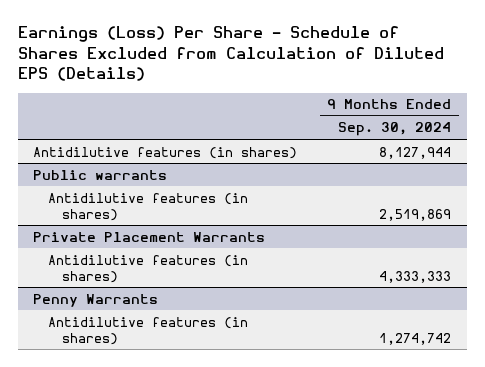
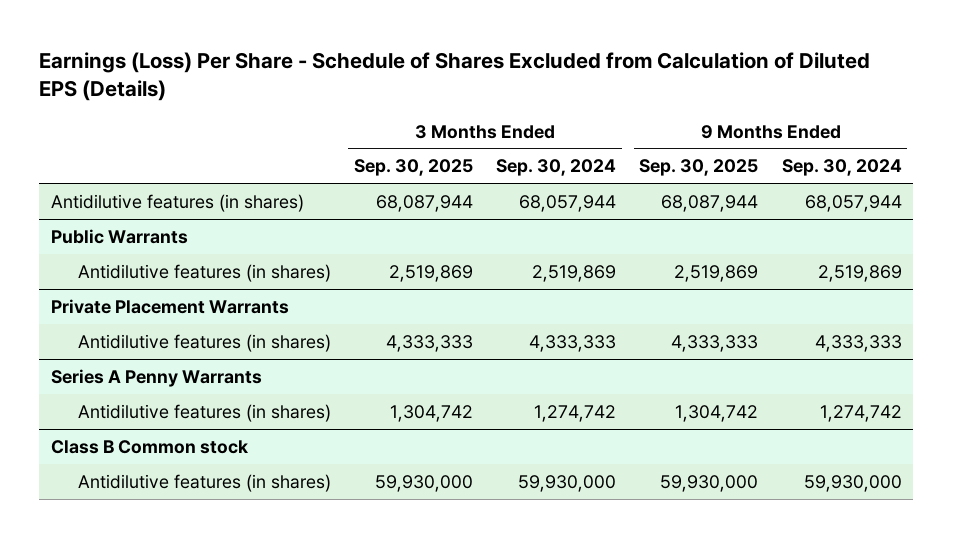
- | 9 Months Ended Sep. 30, 2024
+ | 3 Months Ended Sep. 30, 2025 | 3 Months Ended Sep. 30, 2024 | 9 Months Ended Sep. 30, 2025 | 9 Months Ended Sep. 30, 2024
- Antidilutive features (in shares) | 8,127,944
- Public warrants
+ Antidilutive features (in shares) | 68,087,944 | 68,057,944 | 68,087,944 | 68,057,944
+ Public Warrants
- Penny Warrants
+ Series A Penny Warrants
+ Class B Common stock
+ Antidilutive features (in shares) | 59,930,000 | 59,930,000 | 59,930,000 | 59,930,000

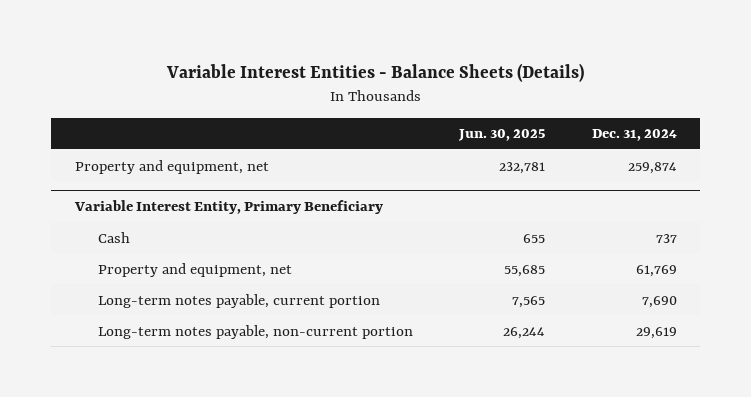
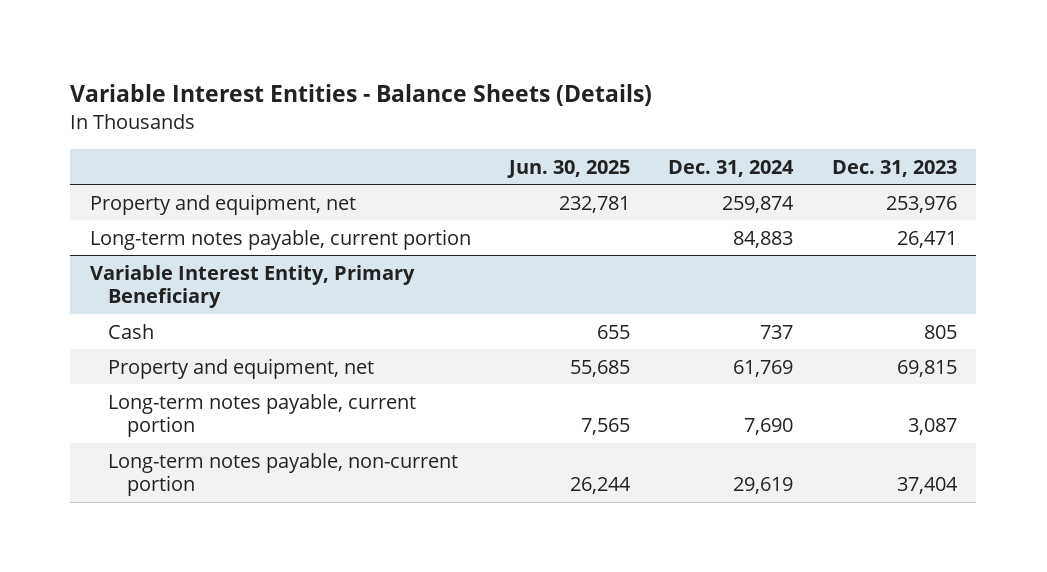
- | Jun. 30, 2025 | Dec. 31, 2024
+ | Jun. 30, 2025 | Dec. 31, 2024 | Dec. 31, 2023
+ Long-term notes payable, current portion | | 84,883 | 26,471

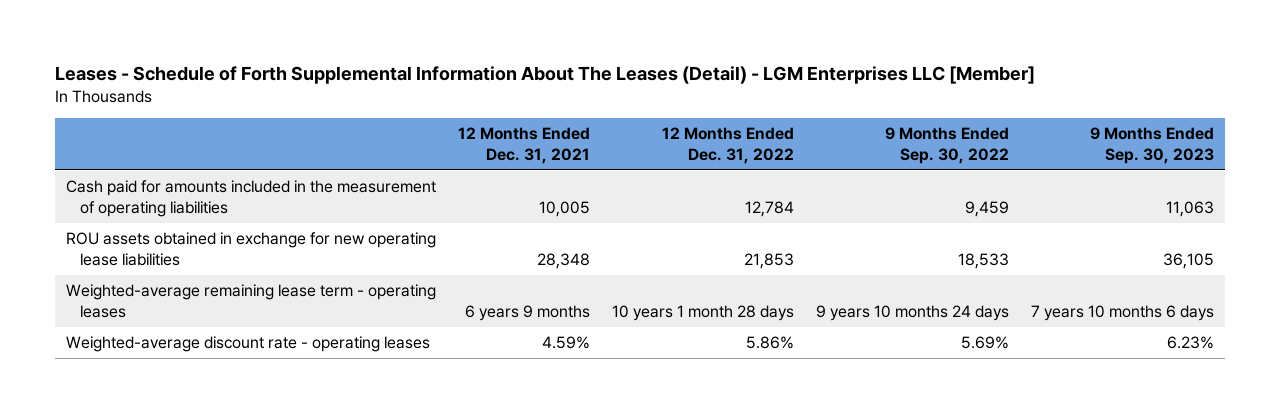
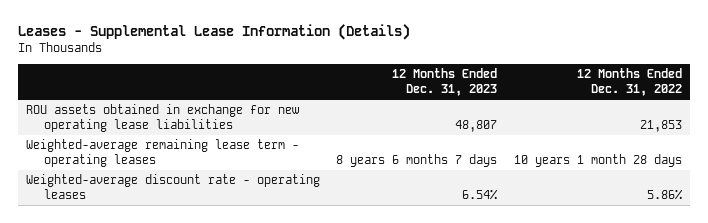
- Leases - Schedule of Forth Supplemental Information About The Leases (Detail) - LGM Enterprises LLC [Member]
+ Leases - Supplemental Lease Information (Details)
- | 12 Months Ended Dec. 31, 2021 | 12 Months Ended Dec. 31, 2022 | 9 Months Ended Sep. 30, 2022 | 9 Months Ended Sep. 30, 2023
+ | 12 Months Ended Dec. 31, 2023 | 12 Months Ended Dec. 31, 2022
- Cash paid for amounts included in the measurement of operating liabilities | 10,005 | 12,784 | 9,459 | 11,063

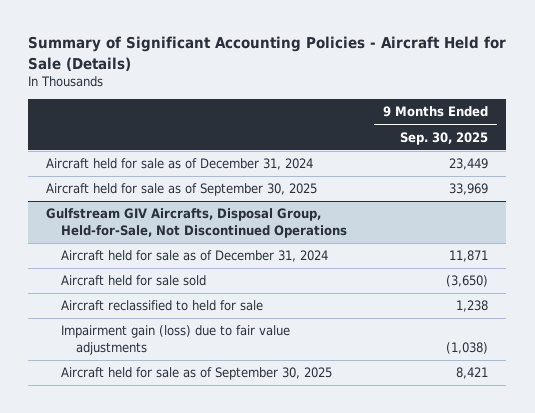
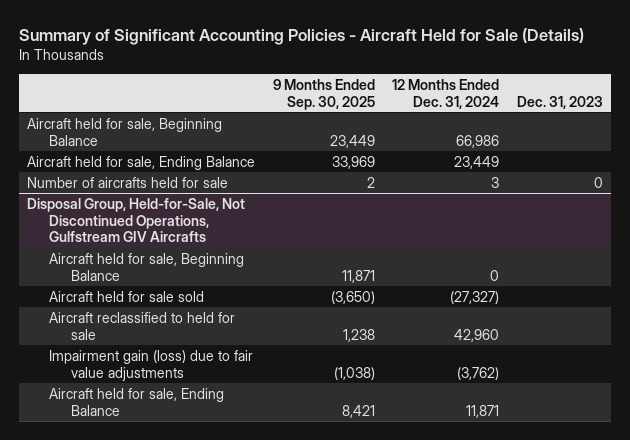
- | 9 Months Ended Sep. 30, 2025
+ | 9 Months Ended Sep. 30, 2025 | 12 Months Ended Dec. 31, 2024 | Dec. 31, 2023
- Aircraft held for sale as of December 31, 2024 | 23,449
- Aircraft held for sale as of September 30, 2025 | 33,969
- Gulfstream GIV Aircrafts, Disposal Group, Held-for-Sale, Not Discontinued Operations
- Aircraft held for sale as of December 31, 2024 | 11,871
+ Aircraft held for sale, Beginning Balance | 23,449 | 66,986 |
+ Aircraft held for sale, Ending Balance | 33,969 | 23,449 |
+ Number of aircrafts held for sale | 2 | 3 | 0
+ Disposal Group, Held-for-Sale, Not Discontinued Operations, Gulfstream GIV Aircrafts
+ Aircraft held for sale, Beginning Balance | 11,871 | 0 |
- Aircraft held for sale as of September 30, 2025 | 8,421
+ Aircraft held for sale, Ending Balance | 8,421 | 11,871 |

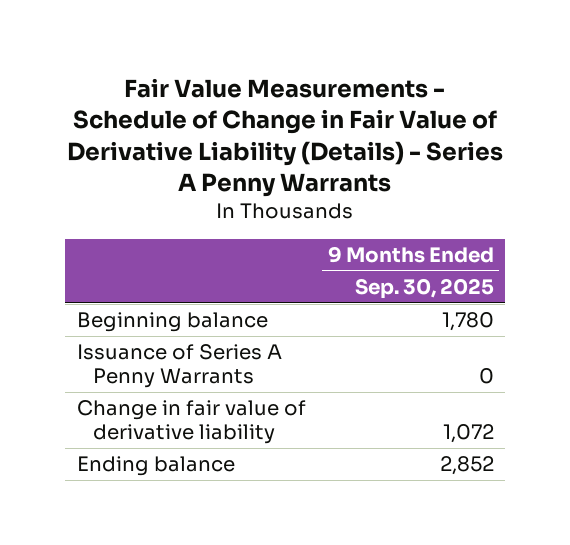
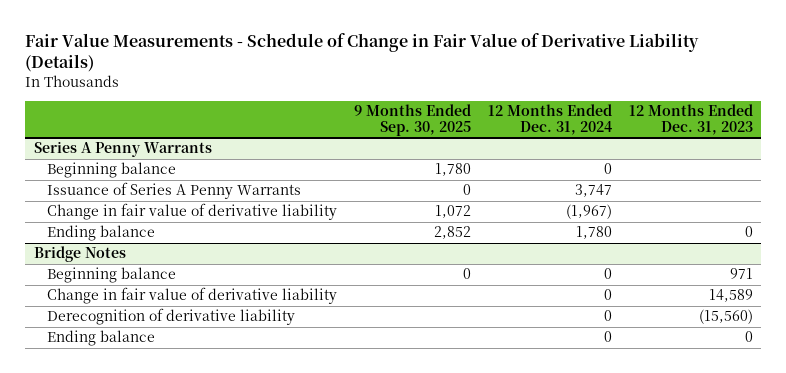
- Fair Value Measurements - Schedule of Change in Fair Value of Derivative Liability (Details) - Series A Penny Warrants
+ Fair Value Measurements - Schedule of Change in Fair Value of Derivative Liability (Details)
- | 9 Months Ended Sep. 30, 2025
+ | 9 Months Ended Sep. 30, 2025 | 12 Months Ended Dec. 31, 2024 | 12 Months Ended Dec. 31, 2023
+ Series A Penny Warrants
+ Bridge Notes
+ Beginning balance | 0 | 0 | 971
+ Change in fair value of derivative liability | | 0 | 14,589
+ Derecognition of derivative liability | | 0 | (15,560)
+ Ending balance | | 0 | 0

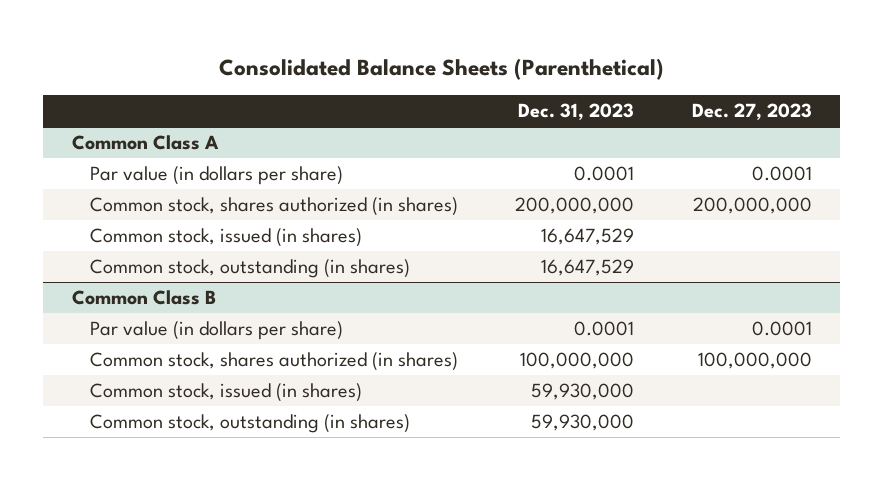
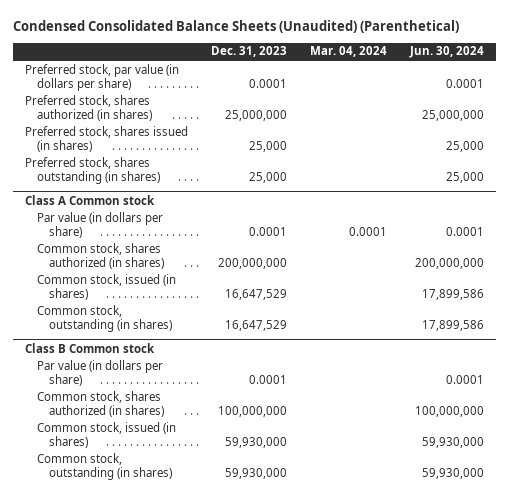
- Consolidated Balance Sheets (Parenthetical)
+ Condensed Consolidated Balance Sheets (Unaudited) (Parenthetical)
- | Dec. 31, 2023 | Dec. 27, 2023
+ | Dec. 31, 2023 | Mar. 04, 2024 | Jun. 30, 2024
- Common Class A
+ Preferred stock, par value (in dollars per share) | 0.0001 | | 0.0001
+ Preferred stock, shares authorized (in shares) | 25,000,000 | | 25,000,000
+ Preferred stock, shares issued (in shares) | 25,000 | | 25,000
+ Preferred stock, shares outstanding (in shares) | 25,000 | | 25,000
+ Class A Common stock
- Common Class B
+ Class B Common stock

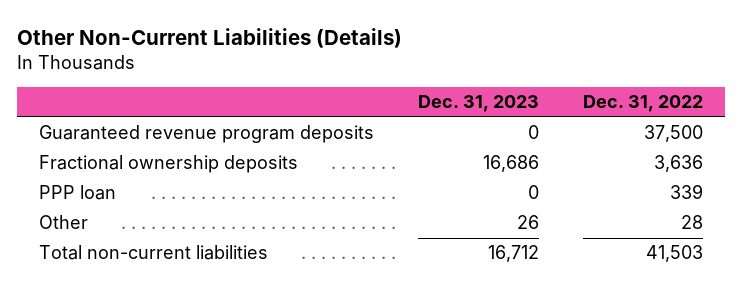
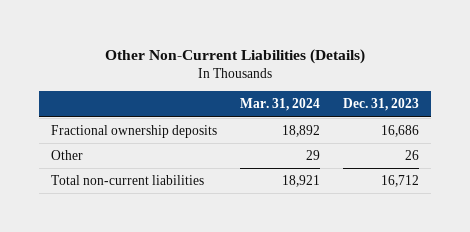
- | Dec. 31, 2023 | Dec. 31, 2022
+ | Mar. 31, 2024 | Dec. 31, 2023
- Guaranteed revenue program deposits | 0 | 37,500
- PPP loan | 0 | 339

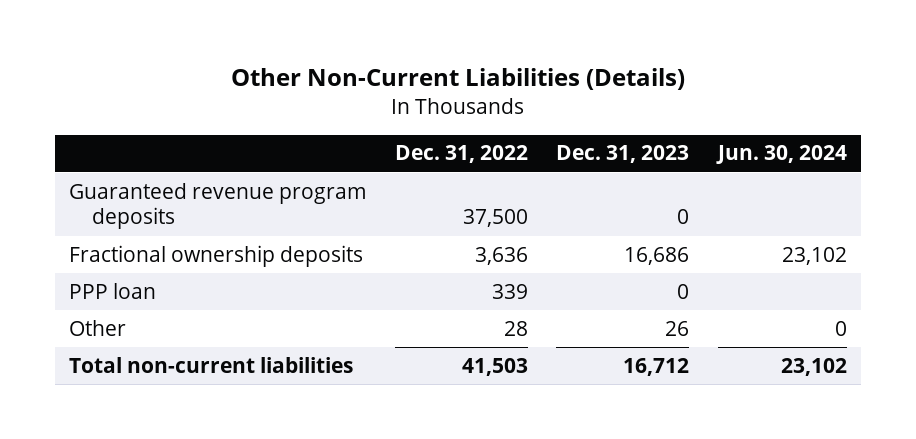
- | Mar. 31, 2024 | Dec. 31, 2023
+ | Dec. 31, 2022 | Dec. 31, 2023 | Jun. 30, 2024
+ Guaranteed revenue program deposits | 37,500 | 0 |
+ PPP loan | 339 | 0 |

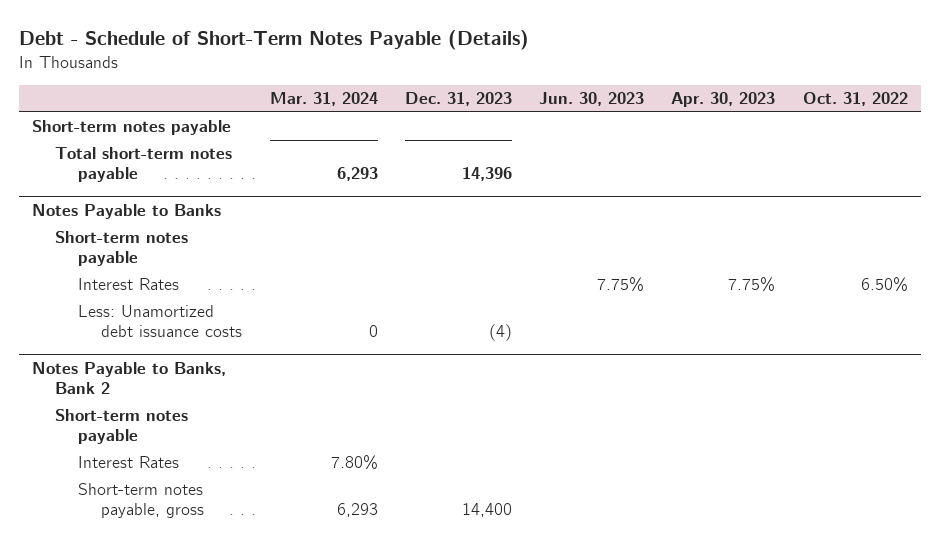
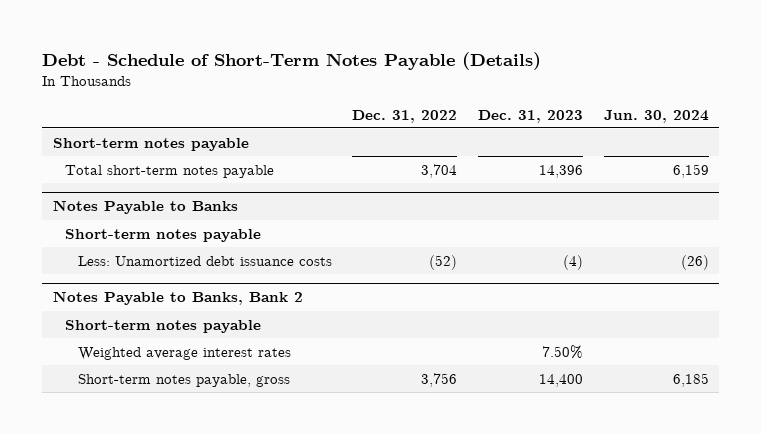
- | Mar. 31, 2024 | Dec. 31, 2023 | Jun. 30, 2023 | Apr. 30, 2023 | Oct. 31, 2022
+ | Dec. 31, 2022 | Dec. 31, 2023 | Jun. 30, 2024
@ Notes Payable to Banks
- Interest Rates | | | 7.75% | 7.75% | 6.50%
@ Notes Payable to Banks, Bank 2
- Interest Rates | 7.80% | | | |
+ Weighted average interest rates | | 7.50% |

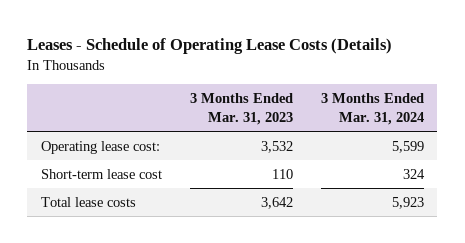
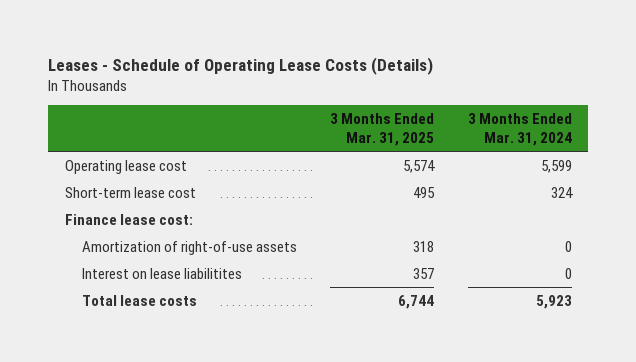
- | 3 Months Ended Mar. 31, 2023 | 3 Months Ended Mar. 31, 2024
+ | 3 Months Ended Mar. 31, 2025 | 3 Months Ended Mar. 31, 2024
- Operating lease cost: | 3,532 | 5,599
+ Operating lease cost | 5,574 | 5,599
+ Finance lease cost:
+ Amortization of right-of-use assets | 318 | 0
+ Interest on lease liabilitites | 357 | 0

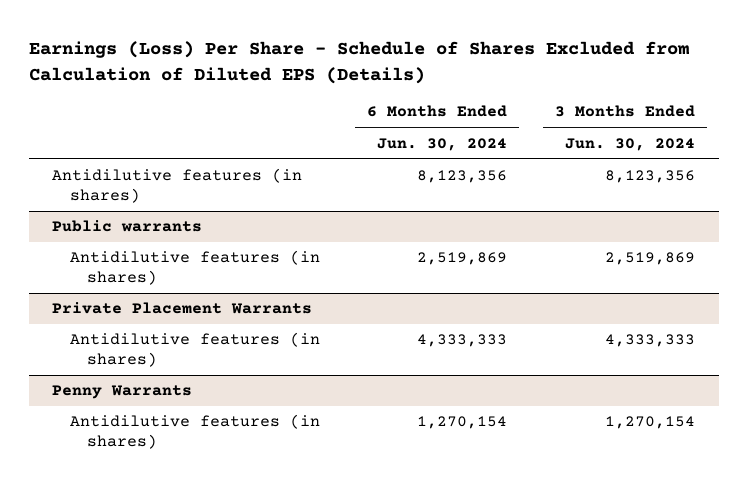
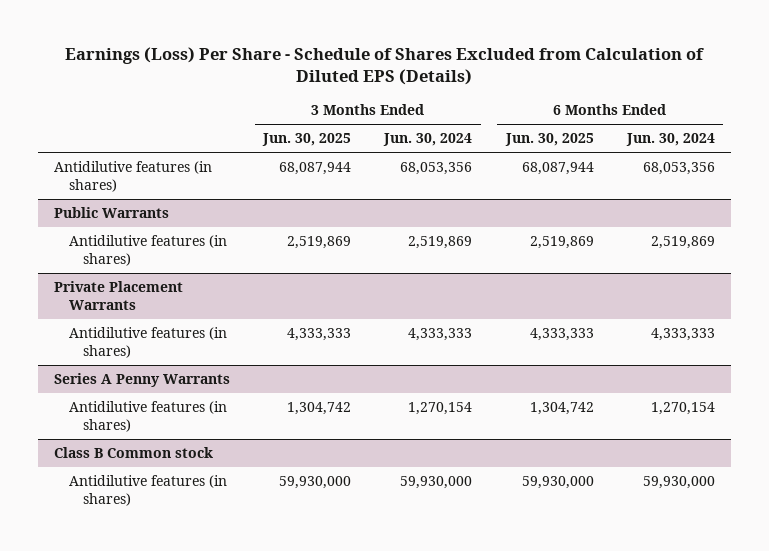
- | 6 Months Ended Jun. 30, 2024 | 3 Months Ended Jun. 30, 2024
+ | 3 Months Ended Jun. 30, 2025 | 3 Months Ended Jun. 30, 2024 | 6 Months Ended Jun. 30, 2025 | 6 Months Ended Jun. 30, 2024
- Antidilutive features (in shares) | 8,123,356 | 8,123,356
- Public warrants
+ Antidilutive features (in shares) | 68,087,944 | 68,053,356 | 68,087,944 | 68,053,356
+ Public Warrants
- Penny Warrants
+ Series A Penny Warrants
+ Class B Common stock
+ Antidilutive features (in shares) | 59,930,000 | 59,930,000 | 59,930,000 | 59,930,000

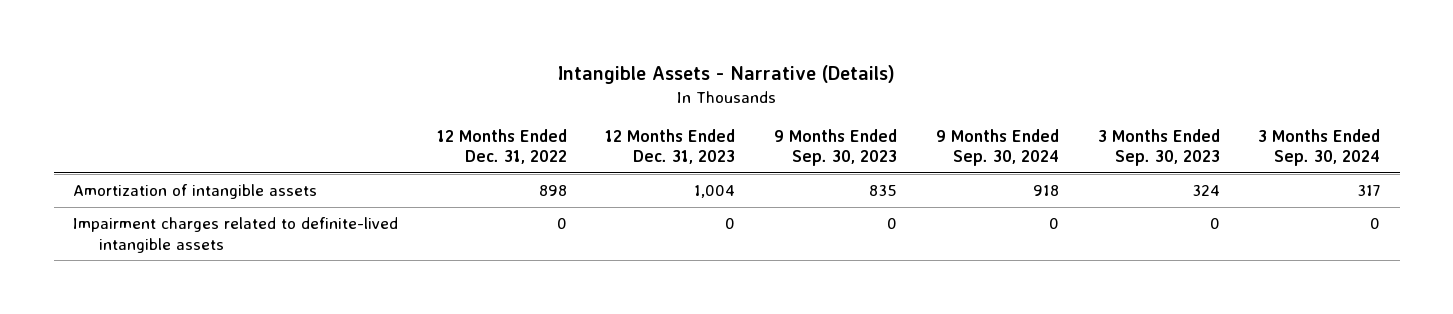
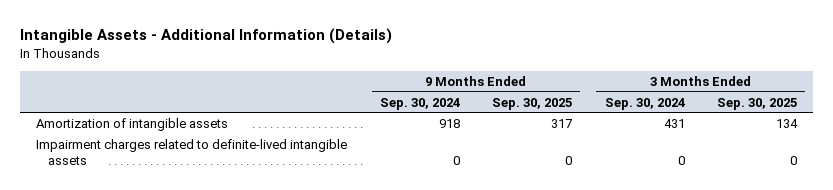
- Intangible Assets - Narrative (Details)
+ Intangible Assets - Additional Information (Details)
- | 12 Months Ended Dec. 31, 2022 | 12 Months Ended Dec. 31, 2023 | 9 Months Ended Sep. 30, 2023 | 9 Months Ended Sep. 30, 2024 | 3 Months Ended Sep. 30, 2023 | 3 Months Ended Sep. 30, 2024
+ | 9 Months Ended Sep. 30, 2024 | 9 Months Ended Sep. 30, 2025 | 3 Months Ended Sep. 30, 2024 | 3 Months Ended Sep. 30, 2025
- Amortization of intangible assets | 898 | 1,004 | 835 | 918 | 324 | 317
+ Amortization of intangible assets | 918 | 317 | 431 | 134

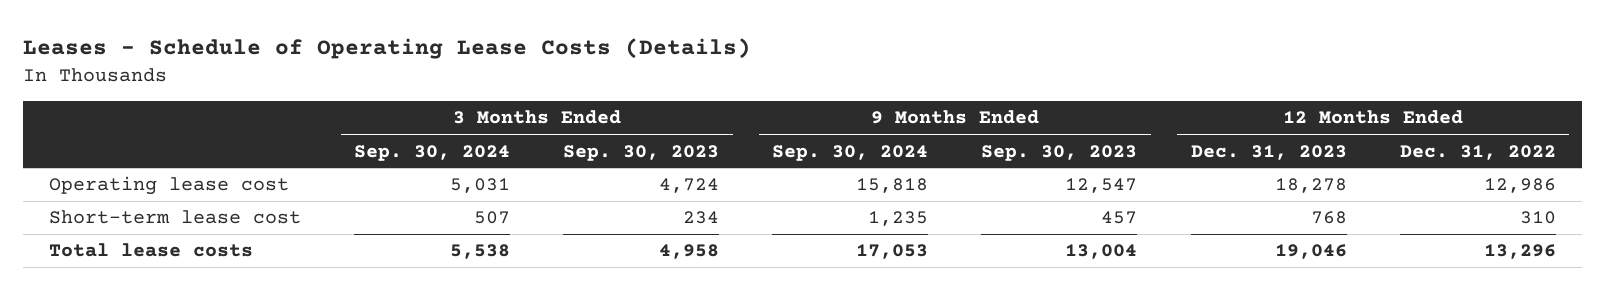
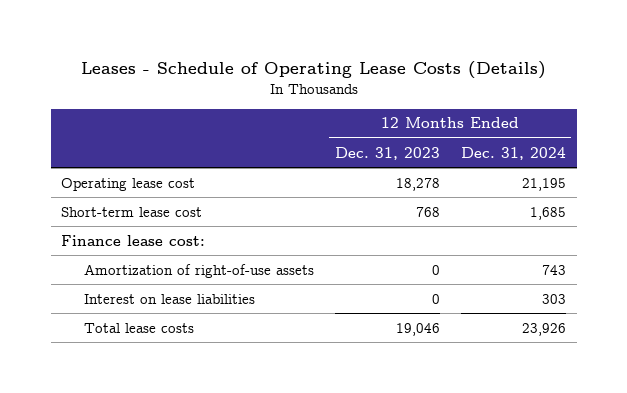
- | 3 Months Ended Sep. 30, 2024 | 3 Months Ended Sep. 30, 2023 | 9 Months Ended Sep. 30, 2024 | 9 Months Ended Sep. 30, 2023 | 12 Months Ended Dec. 31, 2023 | 12 Months Ended Dec. 31, 2022
+ | 12 Months Ended Dec. 31, 2023 | 12 Months Ended Dec. 31, 2024
+ Finance lease cost:
+ Amortization of right-of-use assets | 0 | 743
+ Interest on lease liabilities | 0 | 303

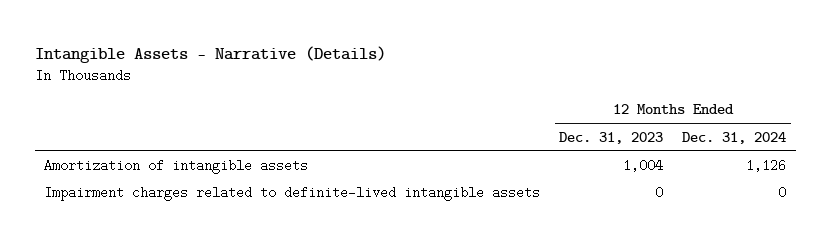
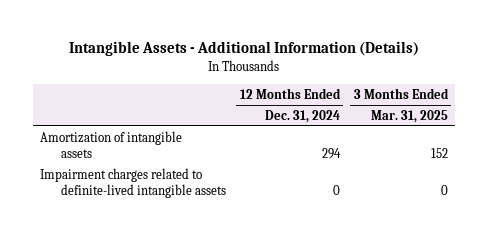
- Intangible Assets - Narrative (Details)
+ Intangible Assets - Additional Information (Details)
- | 12 Months Ended Dec. 31, 2023 | 12 Months Ended Dec. 31, 2024
+ | 12 Months Ended Dec. 31, 2024 | 3 Months Ended Mar. 31, 2025
- Amortization of intangible assets | 1,004 | 1,126
+ Amortization of intangible assets | 294 | 152

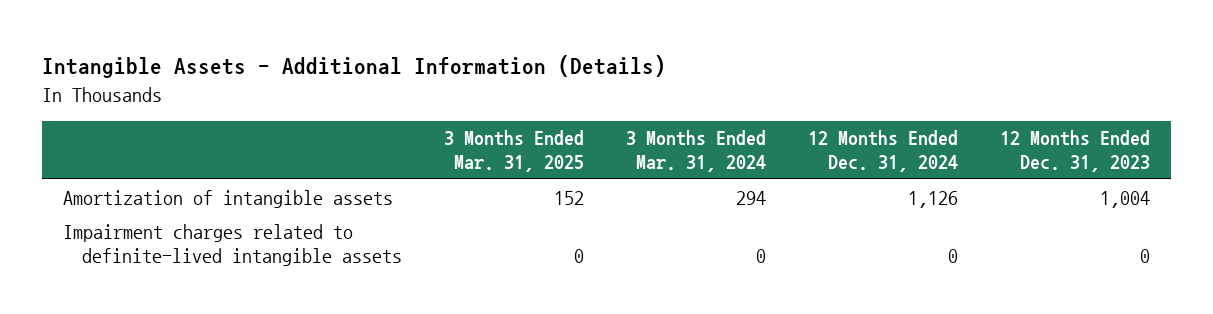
- | 12 Months Ended Dec. 31, 2024 | 3 Months Ended Mar. 31, 2025
+ | 3 Months Ended Mar. 31, 2025 | 3 Months Ended Mar. 31, 2024 | 12 Months Ended Dec. 31, 2024 | 12 Months Ended Dec. 31, 2023
- Amortization of intangible assets | 294 | 152
+ Amortization of intangible assets | 152 | 294 | 1,126 | 1,004

